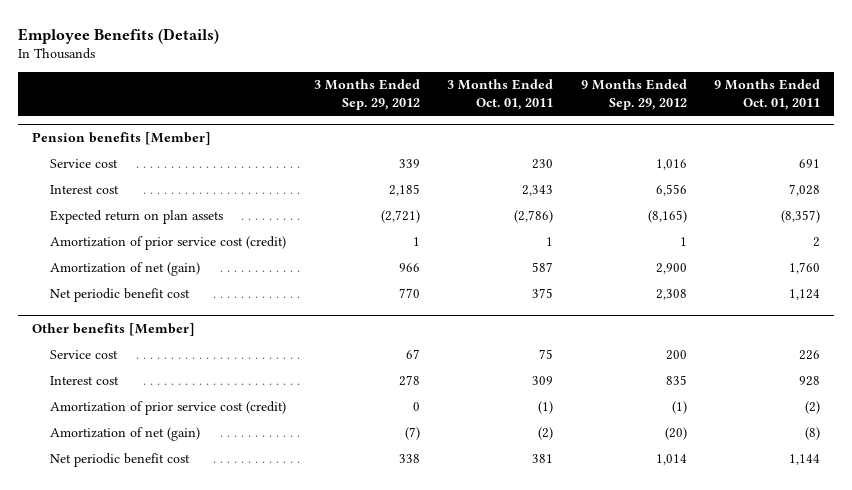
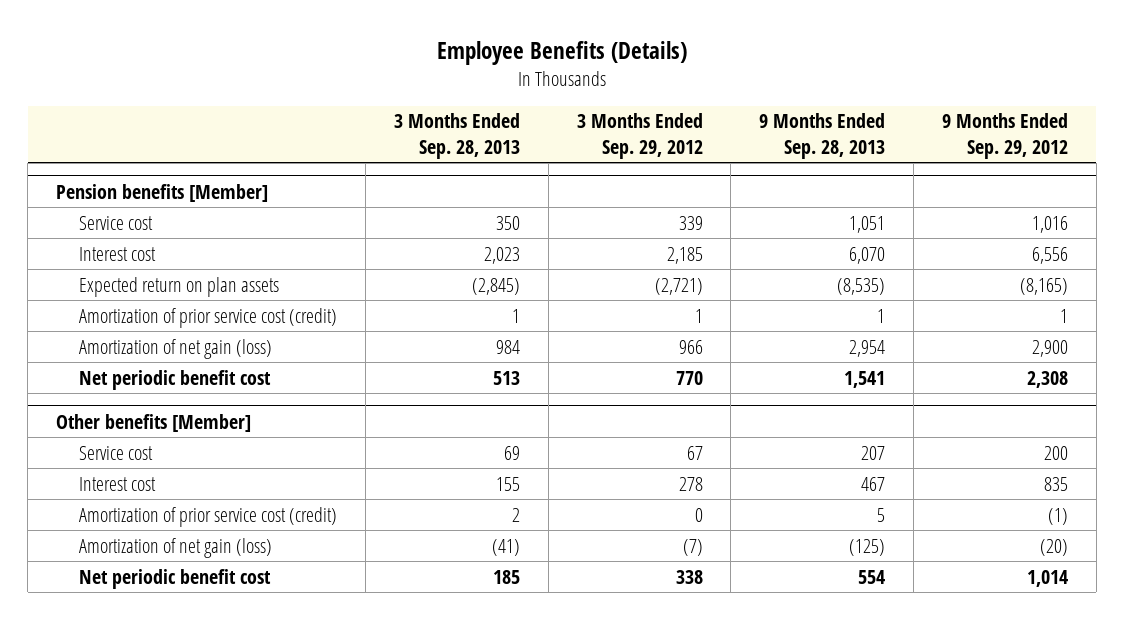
- | 3 Months Ended Sep. 29, 2012 | 3 Months Ended Oct. 01, 2011 | 9 Months Ended Sep. 29, 2012 | 9 Months Ended Oct. 01, 2011
+ | 3 Months Ended Sep. 28, 2013 | 3 Months Ended Sep. 29, 2012 | 9 Months Ended Sep. 28, 2013 | 9 Months Ended Sep. 29, 2012
@ Pension benefits [Member]
- Amortization of net (gain) | 966 | 587 | 2,900 | 1,760
+ Amortization of net gain (loss) | 984 | 966 | 2,954 | 2,900
@ Other benefits [Member]
- Amortization of net (gain) | (7) | (2) | (20) | (8)
+ Amortization of net gain (loss) | (41) | (7) | (125) | (20)

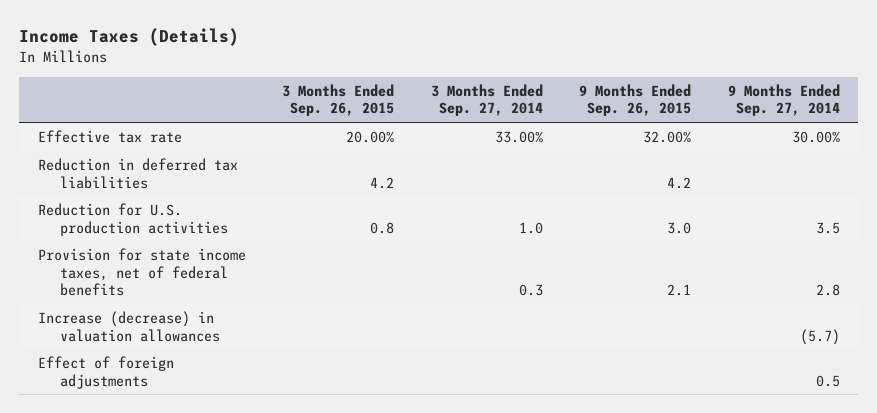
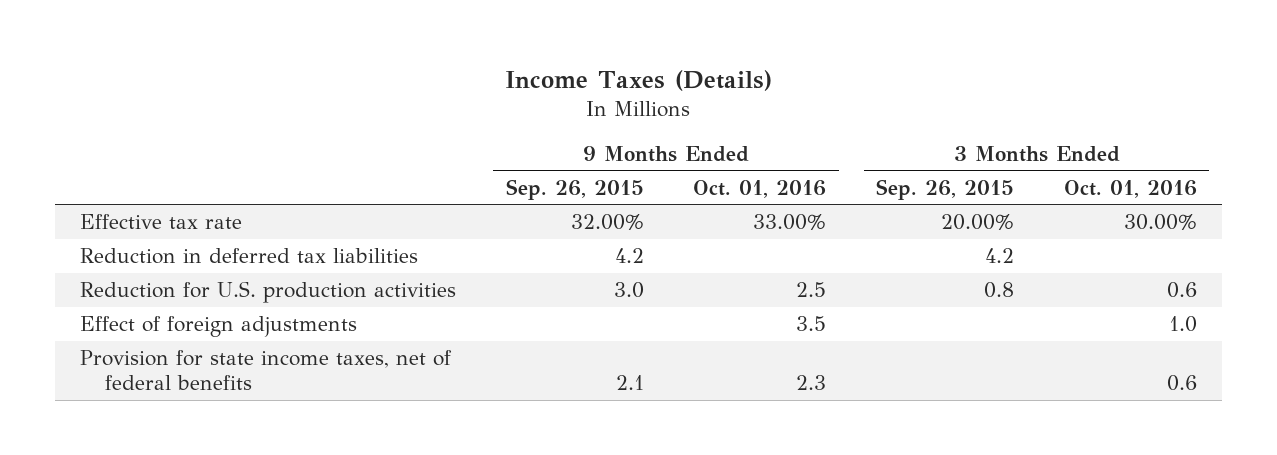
- | 3 Months Ended Sep. 26, 2015 | 3 Months Ended Sep. 27, 2014 | 9 Months Ended Sep. 26, 2015 | 9 Months Ended Sep. 27, 2014
+ | 9 Months Ended Sep. 26, 2015 | 9 Months Ended Oct. 01, 2016 | 3 Months Ended Sep. 26, 2015 | 3 Months Ended Oct. 01, 2016
- Increase (decrease) in valuation allowances | | | | (5.7)
moved down: Provision for state income taxes, net of federal benefits | 2.1 | 2.3 | | 0.6

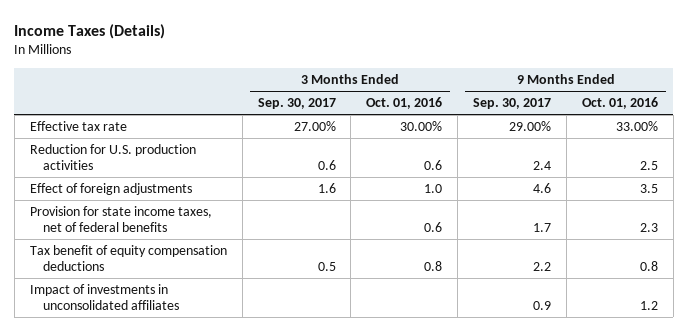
- | 9 Months Ended Sep. 26, 2015 | 9 Months Ended Oct. 01, 2016 | 3 Months Ended Sep. 26, 2015 | 3 Months Ended Oct. 01, 2016
+ | 3 Months Ended Sep. 30, 2017 | 3 Months Ended Oct. 01, 2016 | 9 Months Ended Sep. 30, 2017 | 9 Months Ended Oct. 01, 2016
- Reduction in deferred tax liabilities | 4.2 | | 4.2 |
+ Tax benefit of equity compensation deductions | 0.5 | 0.8 | 2.2 | 0.8
+ Impact of investments in unconsolidated affiliates | | | 0.9 | 1.2

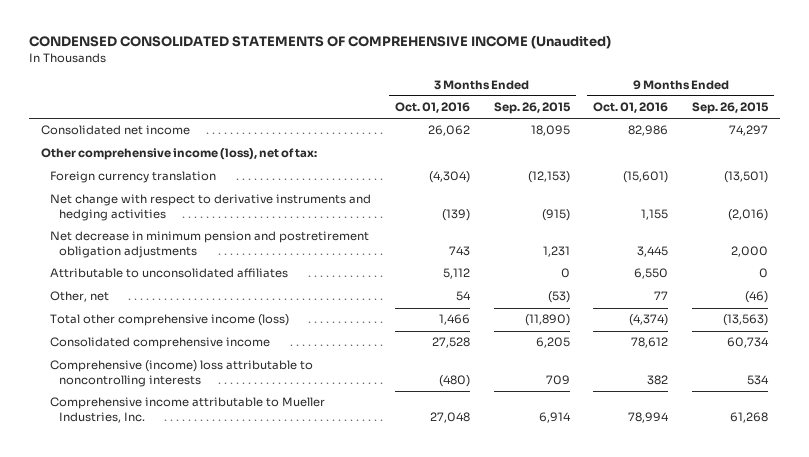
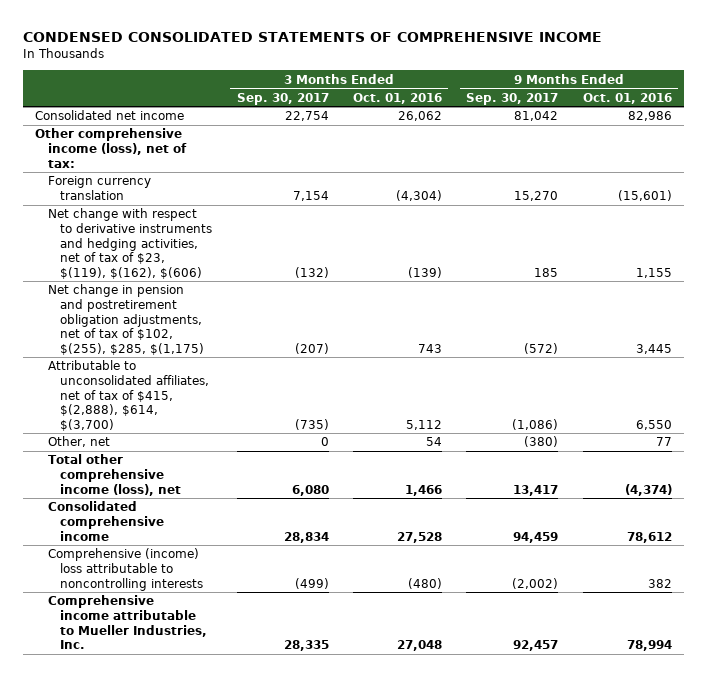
- CONDENSED CONSOLIDATED STATEMENTS OF COMPREHENSIVE INCOME (Unaudited)
+ CONDENSED CONSOLIDATED STATEMENTS OF COMPREHENSIVE INCOME
- | 3 Months Ended Oct. 01, 2016 | 3 Months Ended Sep. 26, 2015 | 9 Months Ended Oct. 01, 2016 | 9 Months Ended Sep. 26, 2015
+ | 3 Months Ended Sep. 30, 2017 | 3 Months Ended Oct. 01, 2016 | 9 Months Ended Sep. 30, 2017 | 9 Months Ended Oct. 01, 2016
- Net change with respect to derivative instruments and hedging activities | (139) | (915) | 1,155 | (2,016)
- Net decrease in minimum pension and postretirement obligation adjustments | 743 | 1,231 | 3,445 | 2,000
- Attributable to unconsolidated affiliates | 5,112 | 0 | 6,550 | 0
+ Net change with respect to derivative instruments and hedging activities, net of tax of $23, $(119), $(162), $(606) | (132) | (139) | 185 | 1,155
+ Net change in pension and postretirement obligation adjustments, net of tax of $102, $(255), $285, $(1,175) | (207) | 743 | (572) | 3,445
+ Attributable to unconsolidated affiliates, net of tax of $415, $(2,888), $614, $(3,700) | (735) | 5,112 | (1,086) | 6,550
- Total other comprehensive income (loss) | 1,466 | (11,890) | (4,374) | (13,563)
+ Total other comprehensive income (loss), net | 6,080 | 1,466 | 13,417 | (4,374)

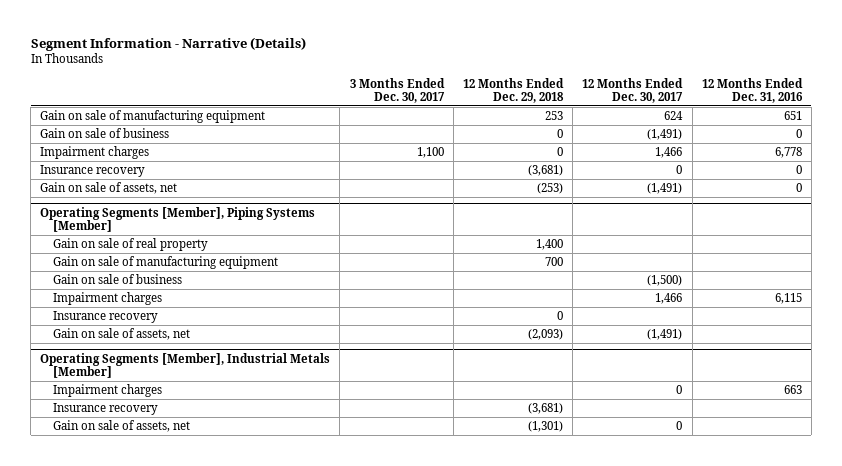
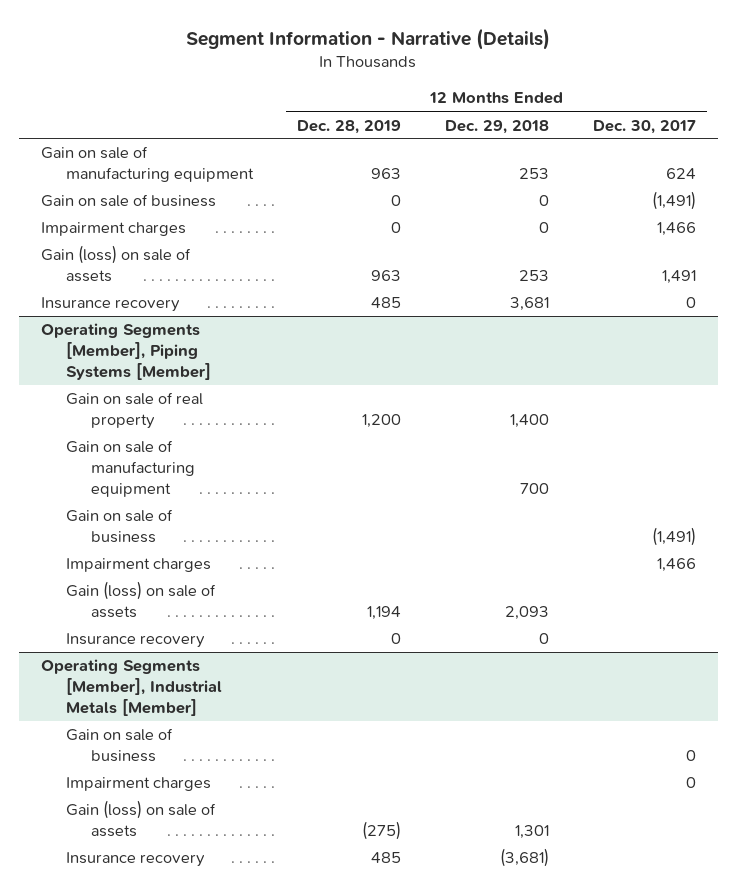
- | 3 Months Ended Dec. 30, 2017 | 12 Months Ended Dec. 29, 2018 | 12 Months Ended Dec. 30, 2017 | 12 Months Ended Dec. 31, 2016
+ | 12 Months Ended Dec. 28, 2019 | 12 Months Ended Dec. 29, 2018 | 12 Months Ended Dec. 30, 2017
- Insurance recovery | | (3,681) | 0 | 0
- Gain on sale of assets, net | | (253) | (1,491) | 0
+ Gain (loss) on sale of assets | 963 | 253 | 1,491
+ Insurance recovery | 485 | 3,681 | 0
@ Operating Segments [Member], Piping Systems [Member]
- Gain on sale of business | | | (1,500) |
+ Gain on sale of business | | | (1,491)
+ Gain (loss) on sale of assets | 1,194 | 2,093 |
- Gain on sale of assets, net | | (2,093) | (1,491) |
@ Operating Segments [Member], Industrial Metals [Member]
+ Gain on sale of business | | | 0
+ Gain (loss) on sale of assets | (275) | 1,301 |
- Gain on sale of assets, net | | (1,301) | 0 |

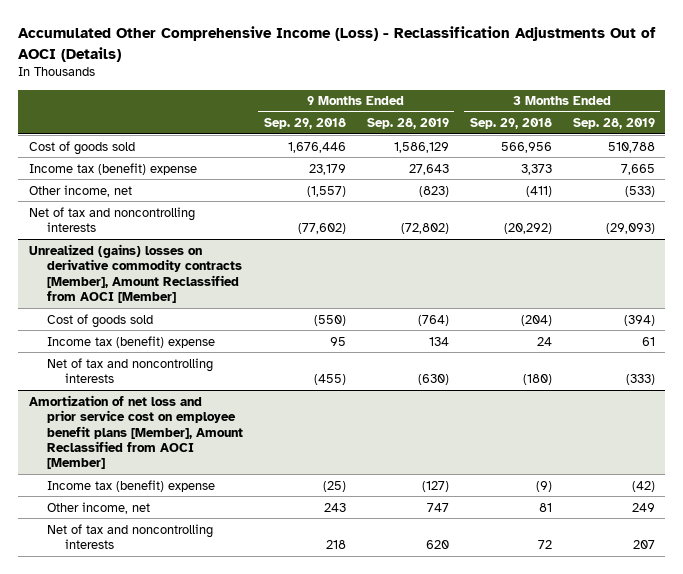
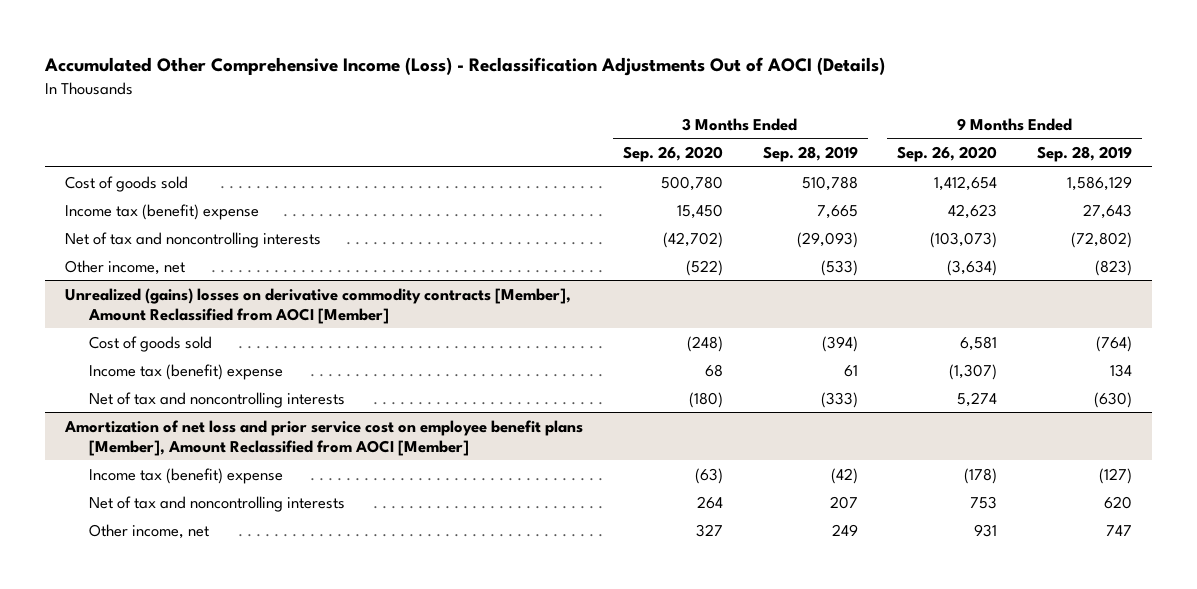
- | 9 Months Ended Sep. 29, 2018 | 9 Months Ended Sep. 28, 2019 | 3 Months Ended Sep. 29, 2018 | 3 Months Ended Sep. 28, 2019
+ | 3 Months Ended Sep. 26, 2020 | 3 Months Ended Sep. 28, 2019 | 9 Months Ended Sep. 26, 2020 | 9 Months Ended Sep. 28, 2019
moved down: Other income, net | (522) | (533) | (3,634) | (823)
@ Amortization of net loss and prior service cost on employee benefit plans [Member], Amount Reclassified from AOCI [Member]
moved down: Other income, net | 327 | 249 | 931 | 747

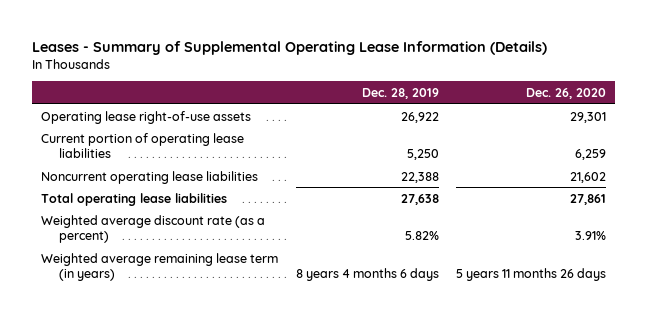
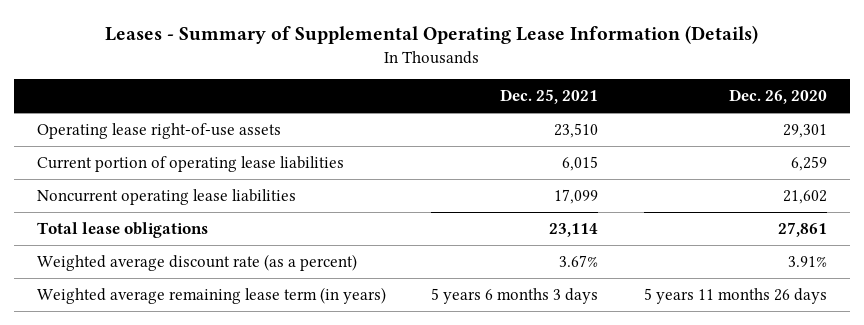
- | Dec. 28, 2019 | Dec. 26, 2020
+ | Dec. 25, 2021 | Dec. 26, 2020
- Total operating lease liabilities | 27,638 | 27,861
+ Total lease obligations | 23,114 | 27,861

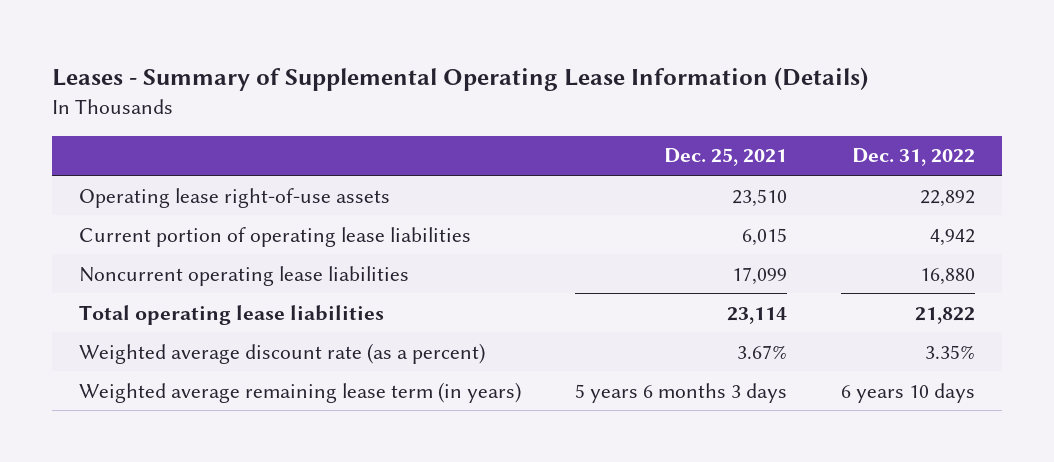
- | Dec. 25, 2021 | Dec. 26, 2020
+ | Dec. 25, 2021 | Dec. 31, 2022
- Total lease obligations | 23,114 | 27,861
+ Total operating lease liabilities | 23,114 | 21,822

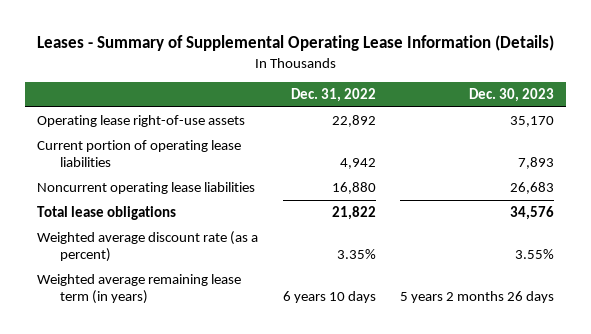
- | Dec. 25, 2021 | Dec. 31, 2022
+ | Dec. 31, 2022 | Dec. 30, 2023
- Total operating lease liabilities | 23,114 | 21,822
+ Total lease obligations | 21,822 | 34,576

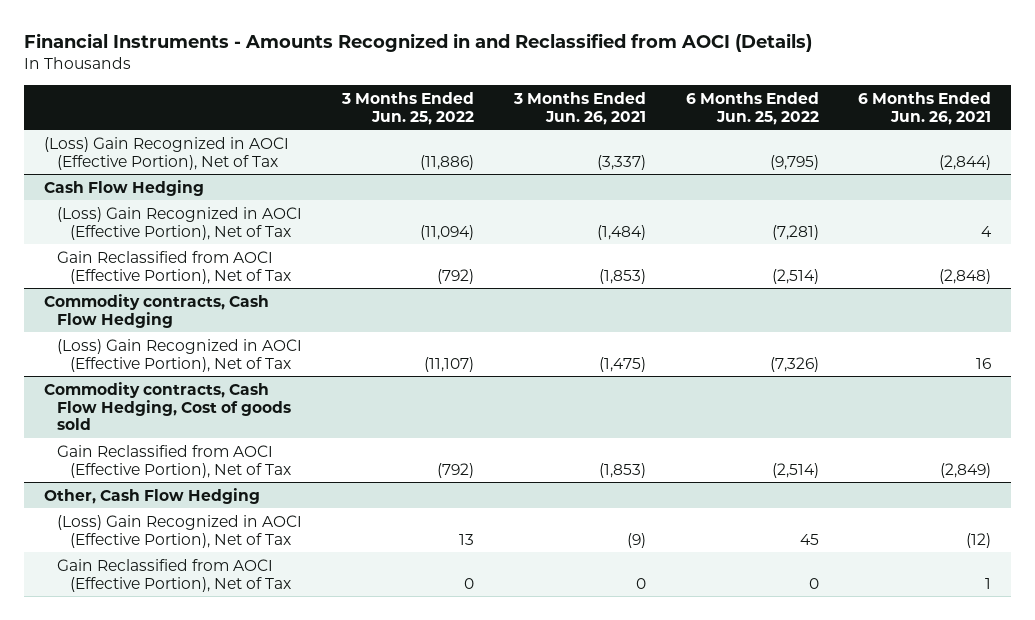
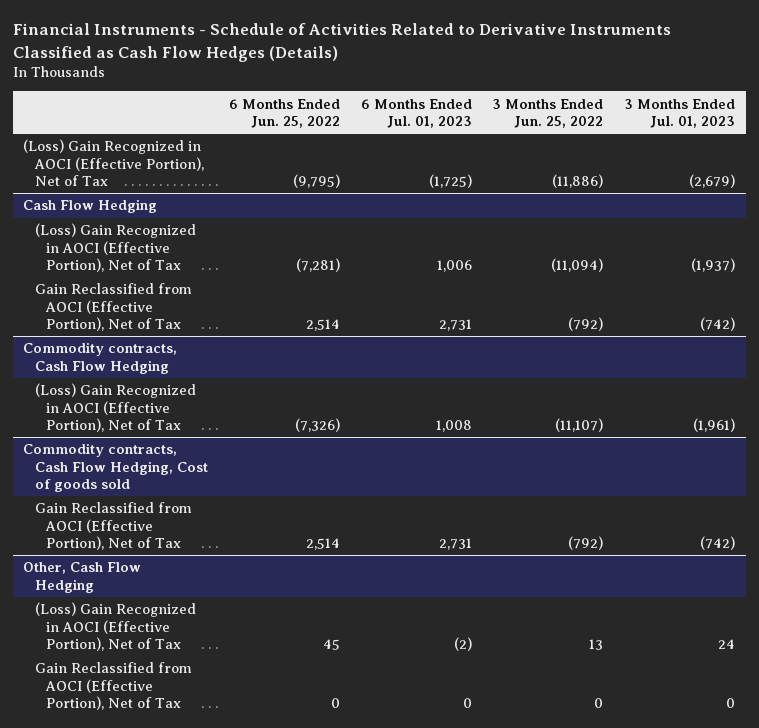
- Financial Instruments - Amounts Recognized in and Reclassified from AOCI (Details)
+ Financial Instruments - Schedule of Activities Related to Derivative Instruments Classified as Cash Flow Hedges (Details)
- | 3 Months Ended Jun. 25, 2022 | 3 Months Ended Jun. 26, 2021 | 6 Months Ended Jun. 25, 2022 | 6 Months Ended Jun. 26, 2021
+ | 6 Months Ended Jun. 25, 2022 | 6 Months Ended Jul. 01, 2023 | 3 Months Ended Jun. 25, 2022 | 3 Months Ended Jul. 01, 2023
@ Cash Flow Hedging
- Gain Reclassified from AOCI (Effective Portion), Net of Tax | (792) | (1,853) | (2,514) | (2,848)
+ Gain Reclassified from AOCI (Effective Portion), Net of Tax | 2,514 | 2,731 | (792) | (742)
@ Commodity contracts, Cash Flow Hedging, Cost of goods sold
- Gain Reclassified from AOCI (Effective Portion), Net of Tax | (792) | (1,853) | (2,514) | (2,849)
+ Gain Reclassified from AOCI (Effective Portion), Net of Tax | 2,514 | 2,731 | (792) | (742)

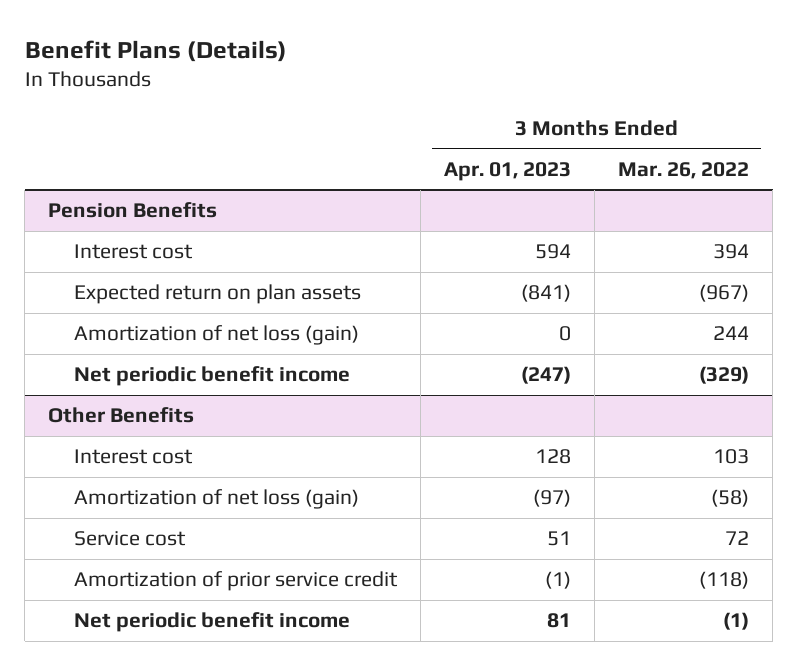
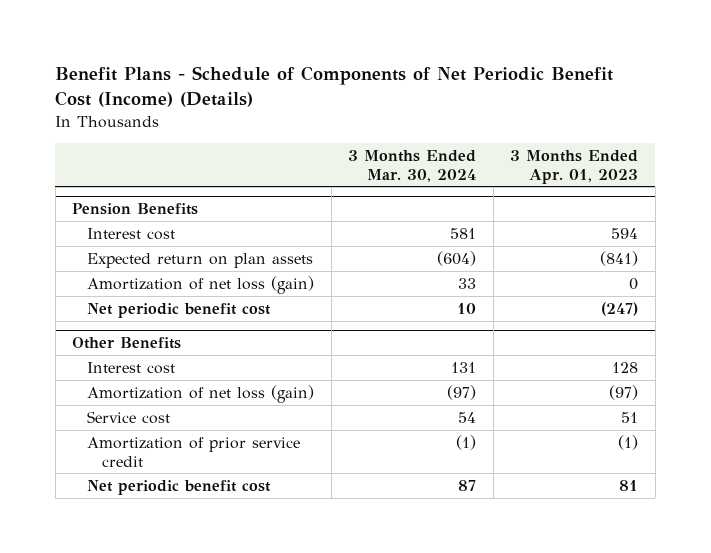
- Benefit Plans (Details)
+ Benefit Plans - Schedule of Components of Net Periodic Benefit Cost (Income) (Details)
- | 3 Months Ended Apr. 01, 2023 | 3 Months Ended Mar. 26, 2022
+ | 3 Months Ended Mar. 30, 2024 | 3 Months Ended Apr. 01, 2023
@ Pension Benefits
- Net periodic benefit income | (247) | (329)
+ Net periodic benefit cost | 10 | (247)
@ Other Benefits
- Net periodic benefit income | 81 | (1)
+ Net periodic benefit cost | 87 | 81

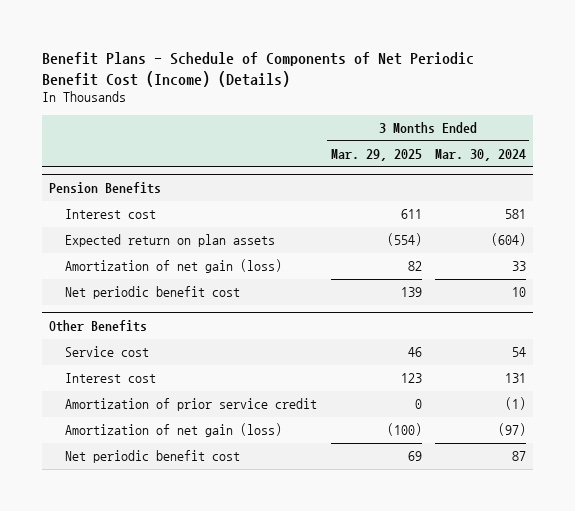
- | 3 Months Ended Mar. 30, 2024 | 3 Months Ended Apr. 01, 2023
+ | 3 Months Ended Mar. 29, 2025 | 3 Months Ended Mar. 30, 2024
@ Pension Benefits
- Amortization of net loss (gain) | 33 | 0
+ Amortization of net gain (loss) | 82 | 33
@ Other Benefits
- Amortization of net loss (gain) | (97) | (97)
moved down: Interest cost | 123 | 131
+ Amortization of net gain (loss) | (100) | (97)

